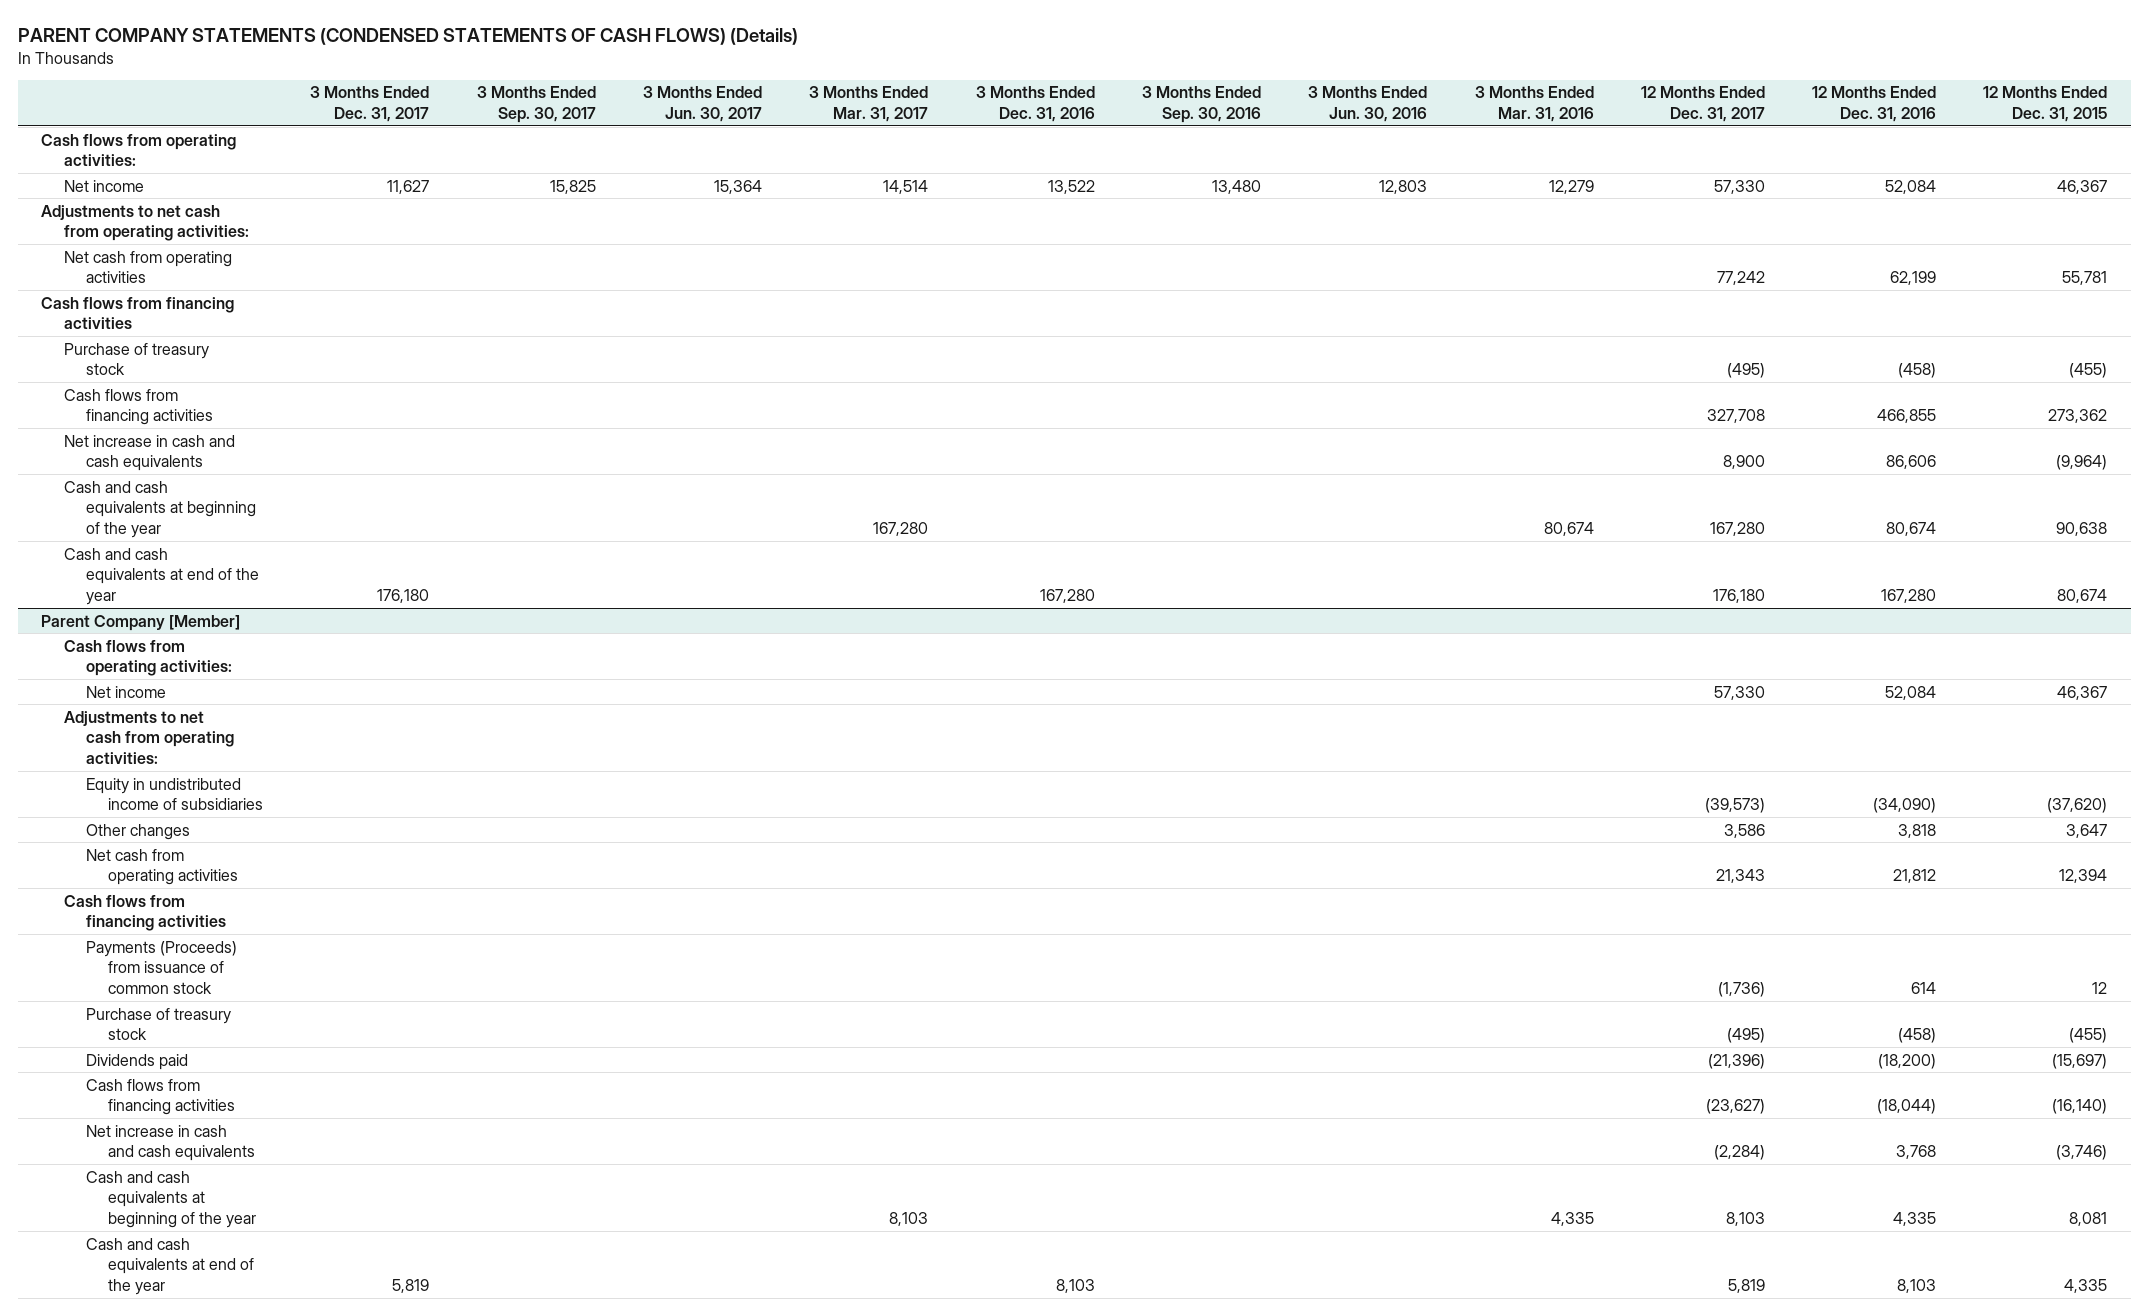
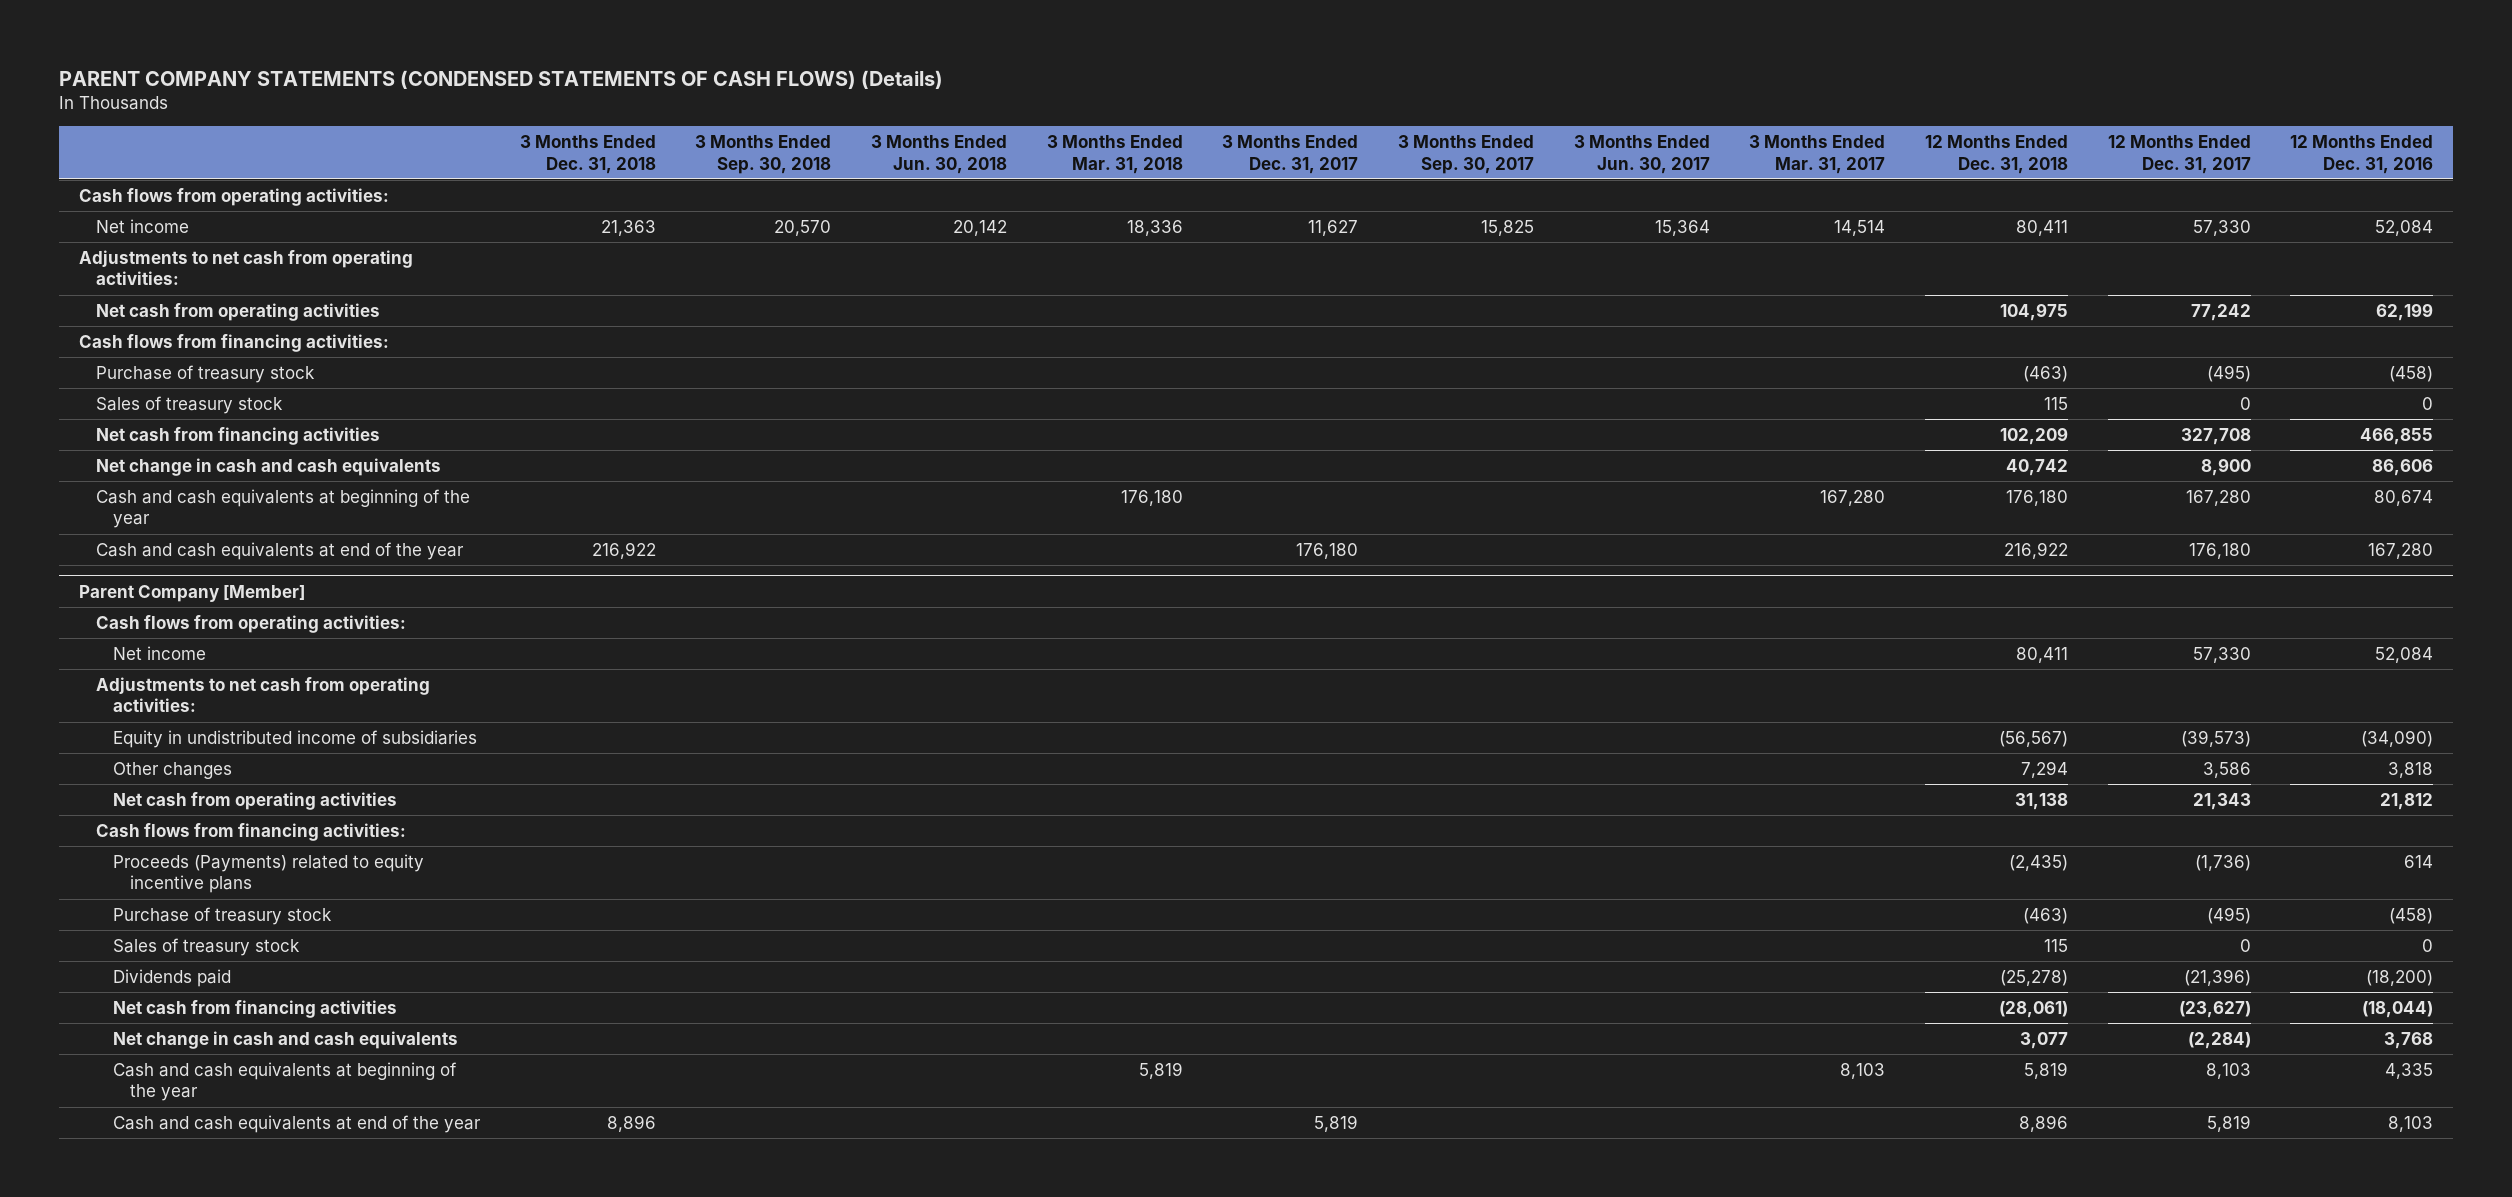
- | 3 Months Ended Dec. 31, 2017 | 3 Months Ended Sep. 30, 2017 | 3 Months Ended Jun. 30, 2017 | 3 Months Ended Mar. 31, 2017 | 3 Months Ended Dec. 31, 2016 | 3 Months Ended Sep. 30, 2016 | 3 Months Ended Jun. 30, 2016 | 3 Months Ended Mar. 31, 2016 | 12 Months Ended Dec. 31, 2017 | 12 Months Ended Dec. 31, 2016 | 12 Months Ended Dec. 31, 2015
+ | 3 Months Ended Dec. 31, 2018 | 3 Months Ended Sep. 30, 2018 | 3 Months Ended Jun. 30, 2018 | 3 Months Ended Mar. 31, 2018 | 3 Months Ended Dec. 31, 2017 | 3 Months Ended Sep. 30, 2017 | 3 Months Ended Jun. 30, 2017 | 3 Months Ended Mar. 31, 2017 | 12 Months Ended Dec. 31, 2018 | 12 Months Ended Dec. 31, 2017 | 12 Months Ended Dec. 31, 2016
- Cash flows from financing activities
+ Cash flows from financing activities:
- Cash flows from financing activities | | | | | | | | | 327,708 | 466,855 | 273,362
- Net increase in cash and cash equivalents | | | | | | | | | 8,900 | 86,606 | (9,964)
+ Sales of treasury stock | | | | | | | | | 115 | 0 | 0
+ Net cash from financing activities | | | | | | | | | 102,209 | 327,708 | 466,855
+ Net change in cash and cash equivalents | | | | | | | | | 40,742 | 8,900 | 86,606
@ Parent Company [Member]
- Cash flows from financing activities
- Payments (Proceeds) from issuance of common stock | | | | | | | | | (1,736) | 614 | 12
+ Cash flows from financing activities:
+ Proceeds (Payments) related to equity incentive plans | | | | | | | | | (2,435) | (1,736) | 614
+ Sales of treasury stock | | | | | | | | | 115 | 0 | 0
- Cash flows from financing activities | | | | | | | | | (23,627) | (18,044) | (16,140)
- Net increase in cash and cash equivalents | | | | | | | | | (2,284) | 3,768 | (3,746)
+ Net cash from financing activities | | | | | | | | | (28,061) | (23,627) | (18,044)
+ Net change in cash and cash equivalents | | | | | | | | | 3,077 | (2,284) | 3,768

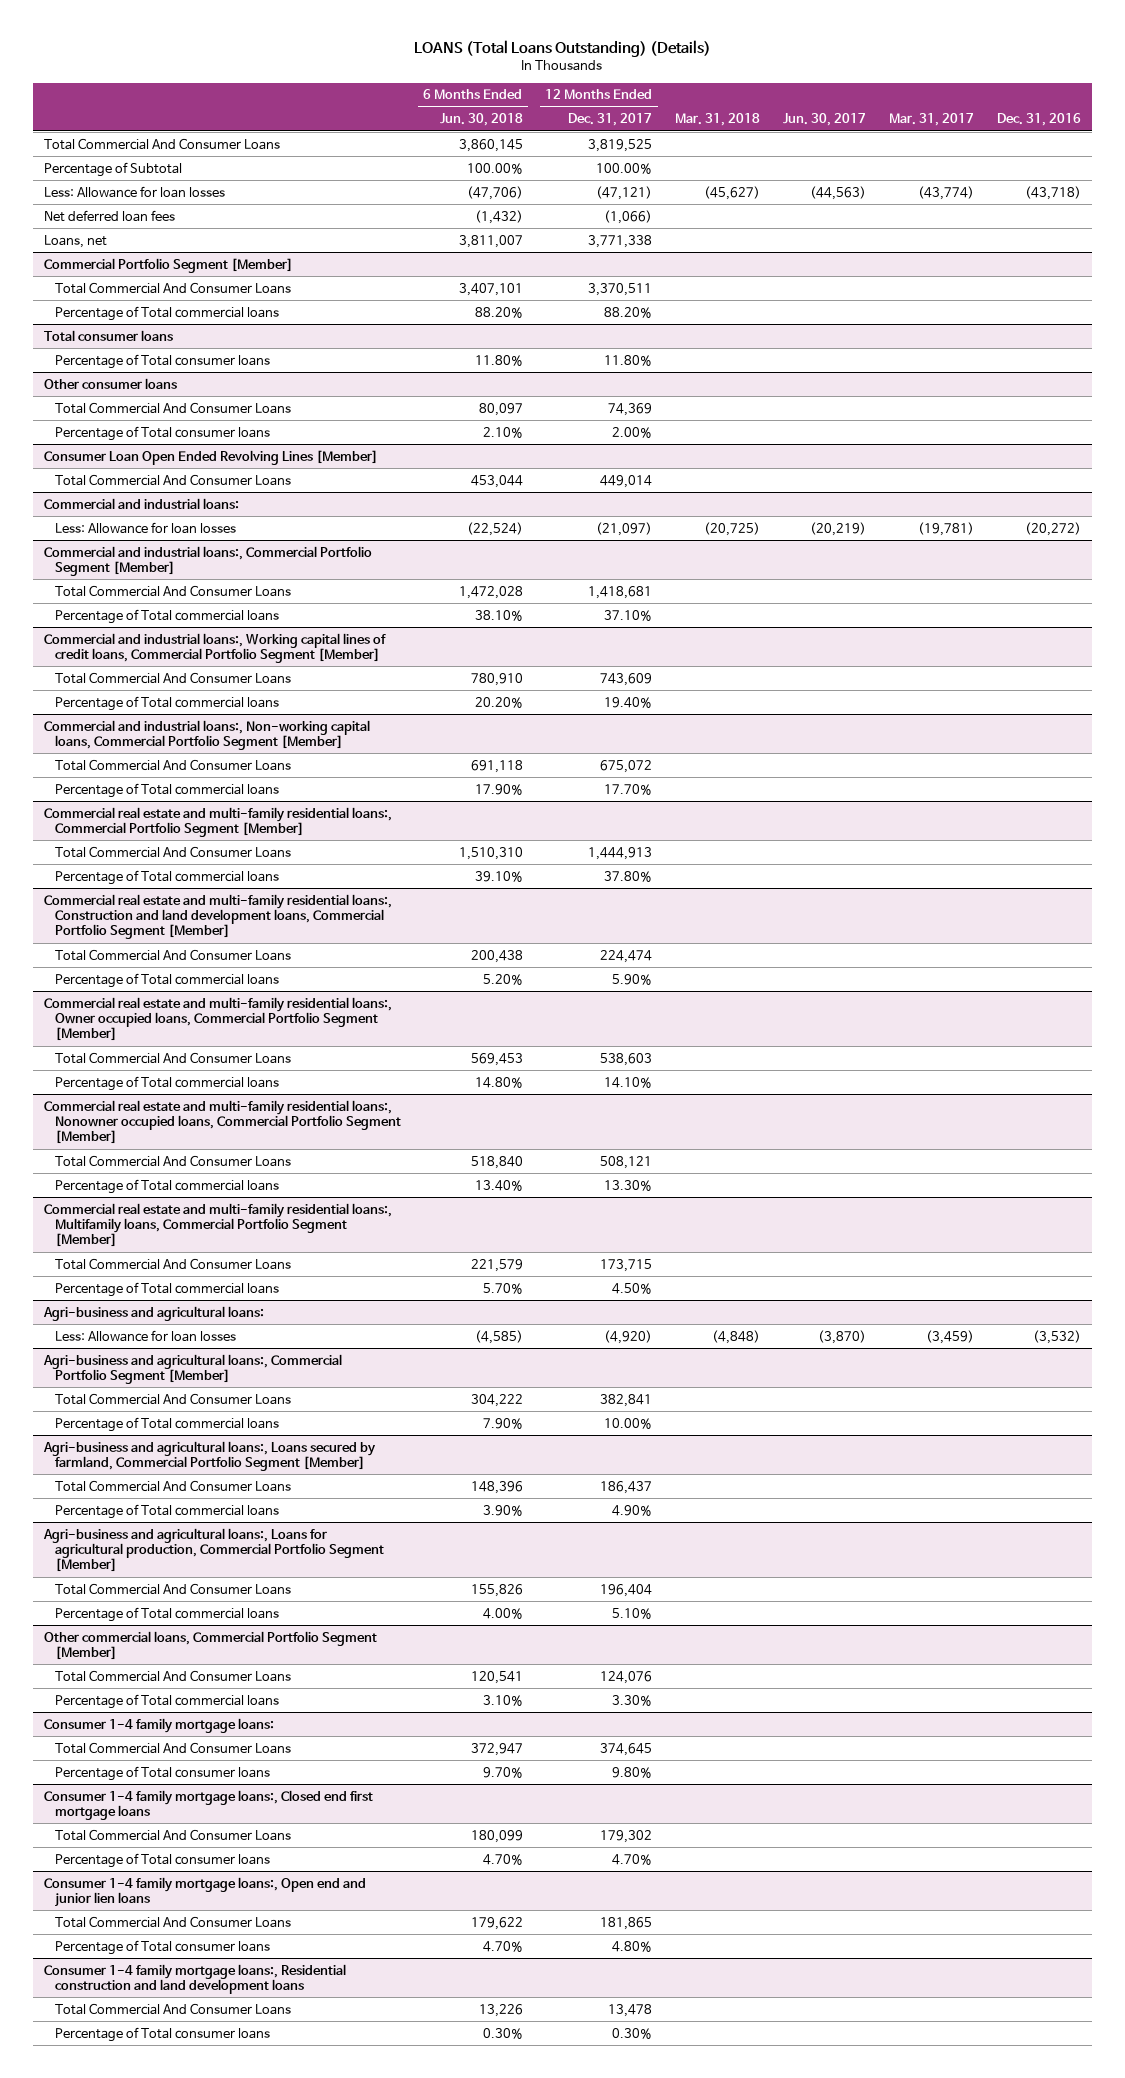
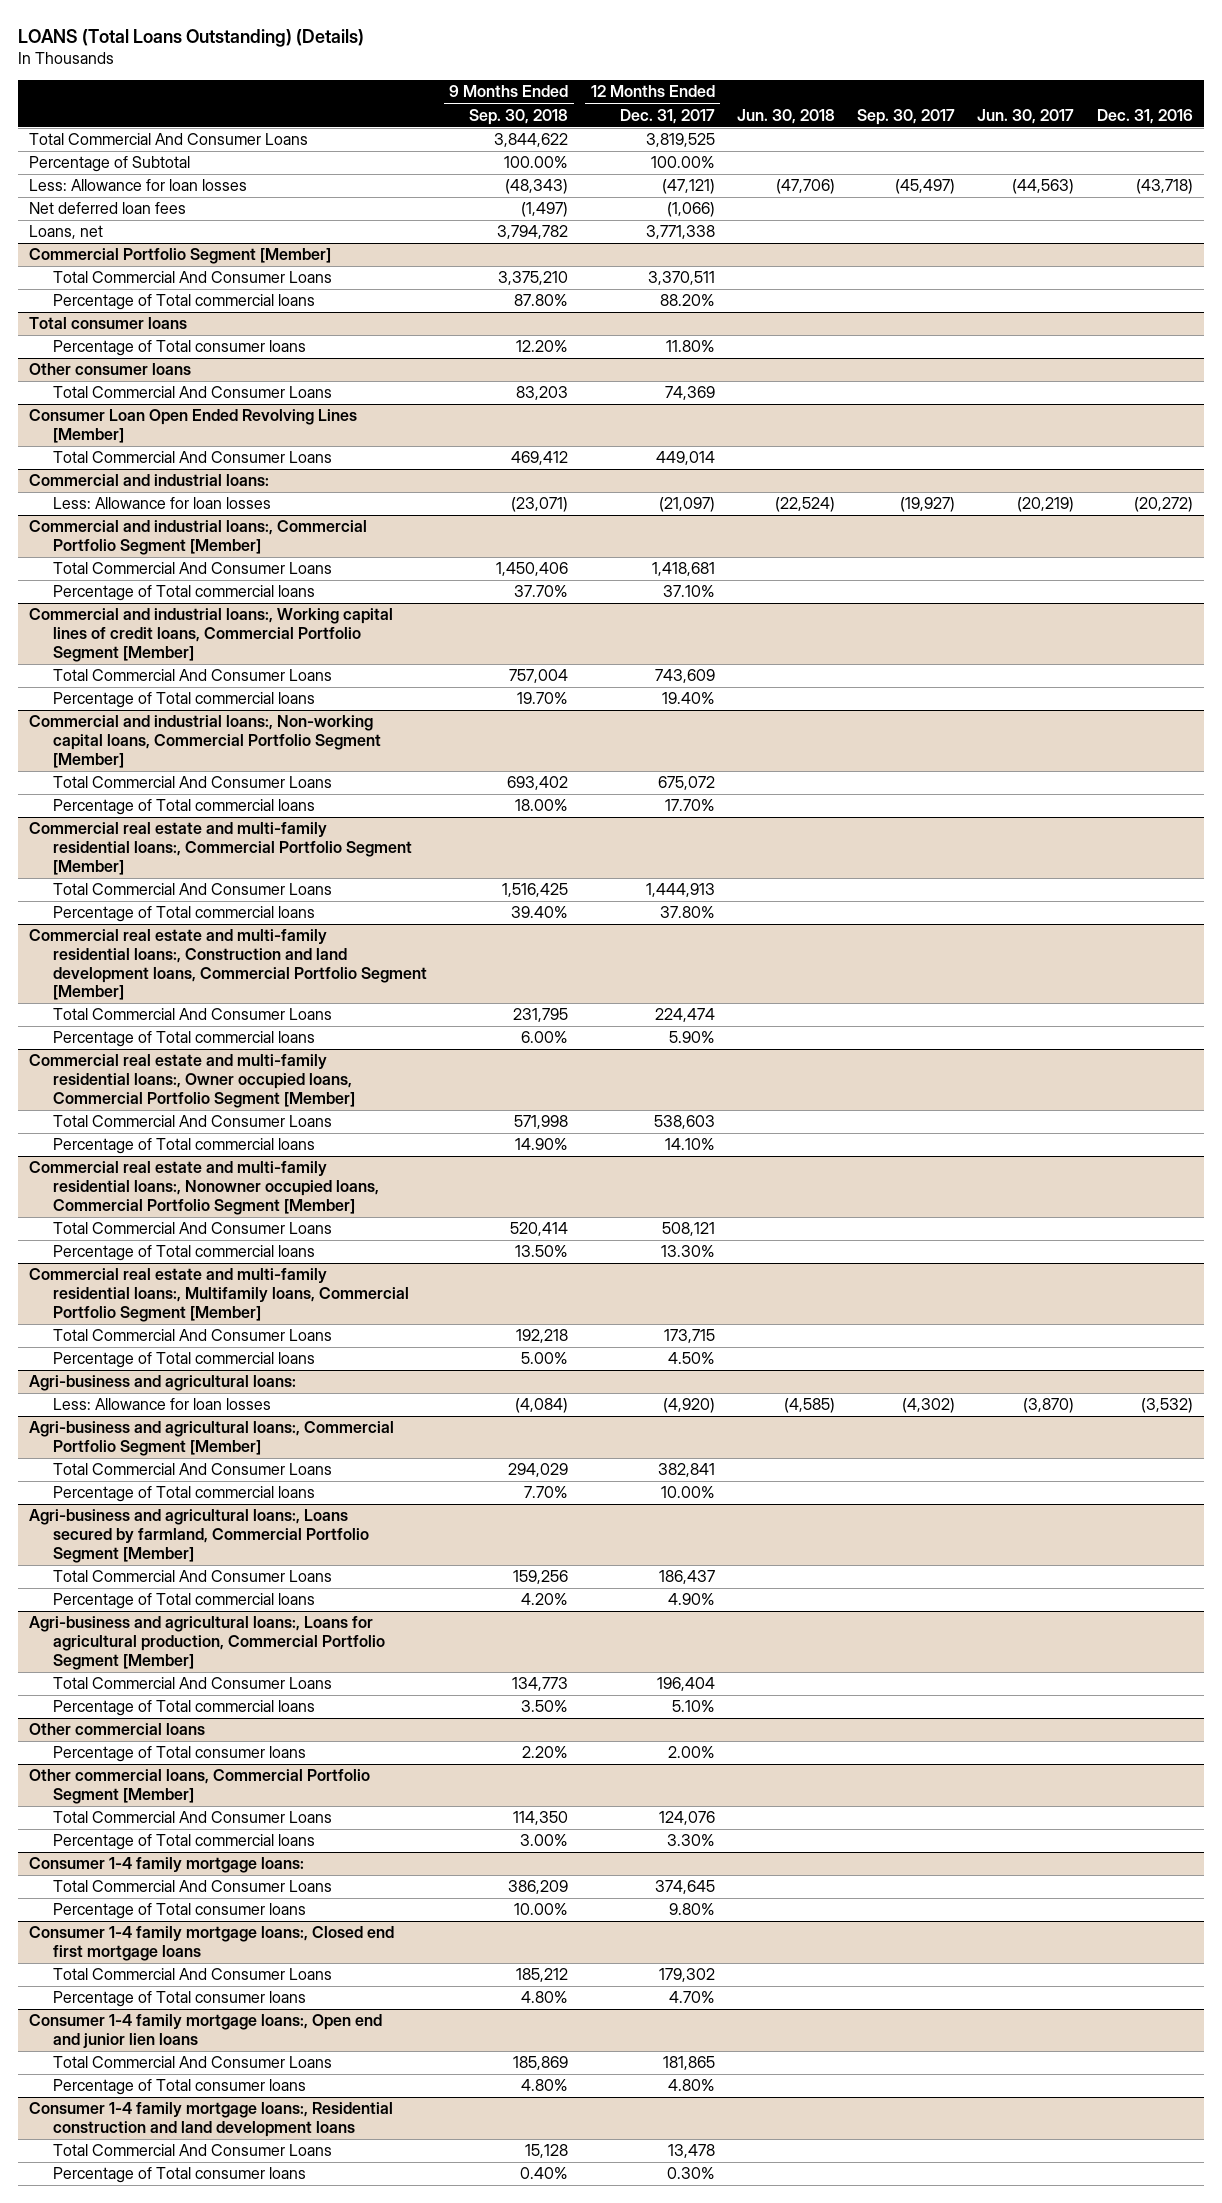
- | 6 Months Ended Jun. 30, 2018 | 12 Months Ended Dec. 31, 2017 | Mar. 31, 2018 | Jun. 30, 2017 | Mar. 31, 2017 | Dec. 31, 2016
+ | 9 Months Ended Sep. 30, 2018 | 12 Months Ended Dec. 31, 2017 | Jun. 30, 2018 | Sep. 30, 2017 | Jun. 30, 2017 | Dec. 31, 2016
@ Other consumer loans
- Percentage of Total consumer loans | 2.10% | 2.00% | | | |
+ Other commercial loans
+ Percentage of Total consumer loans | 2.20% | 2.00% | | | |

